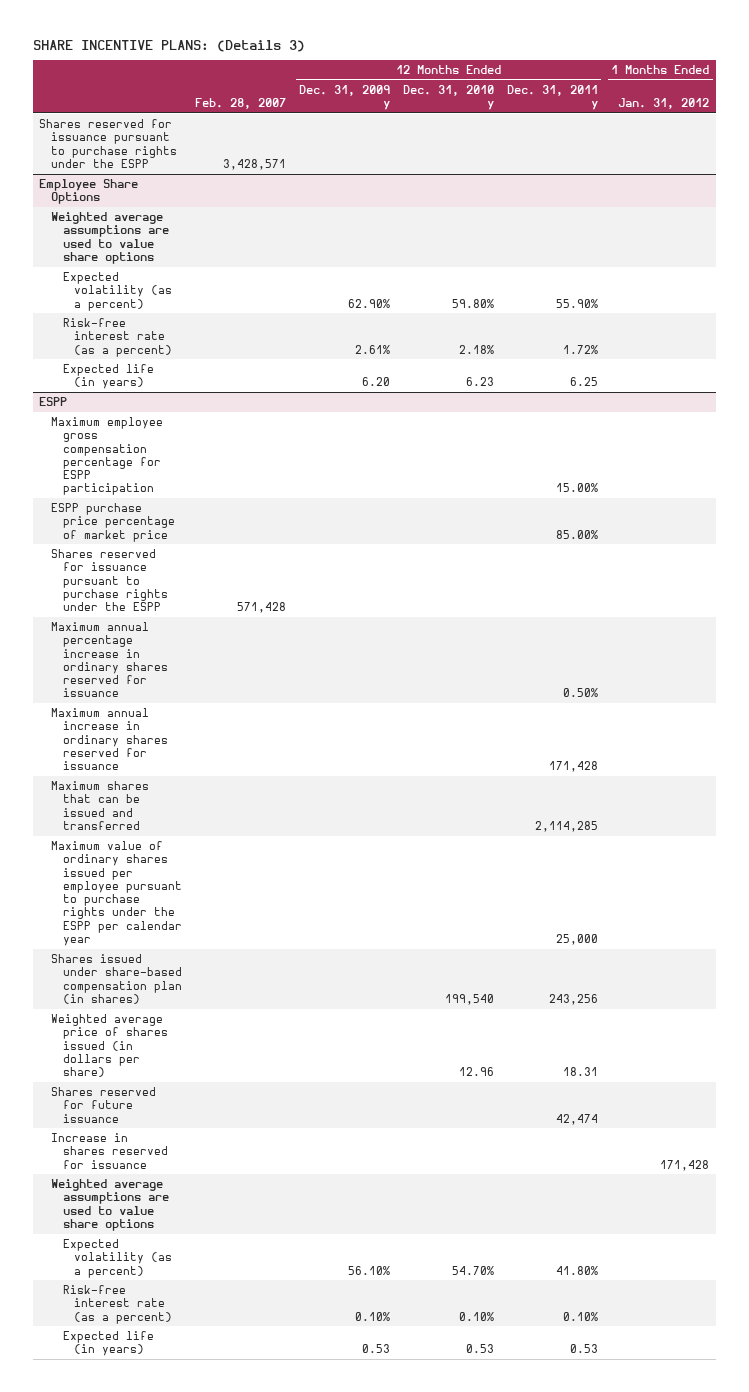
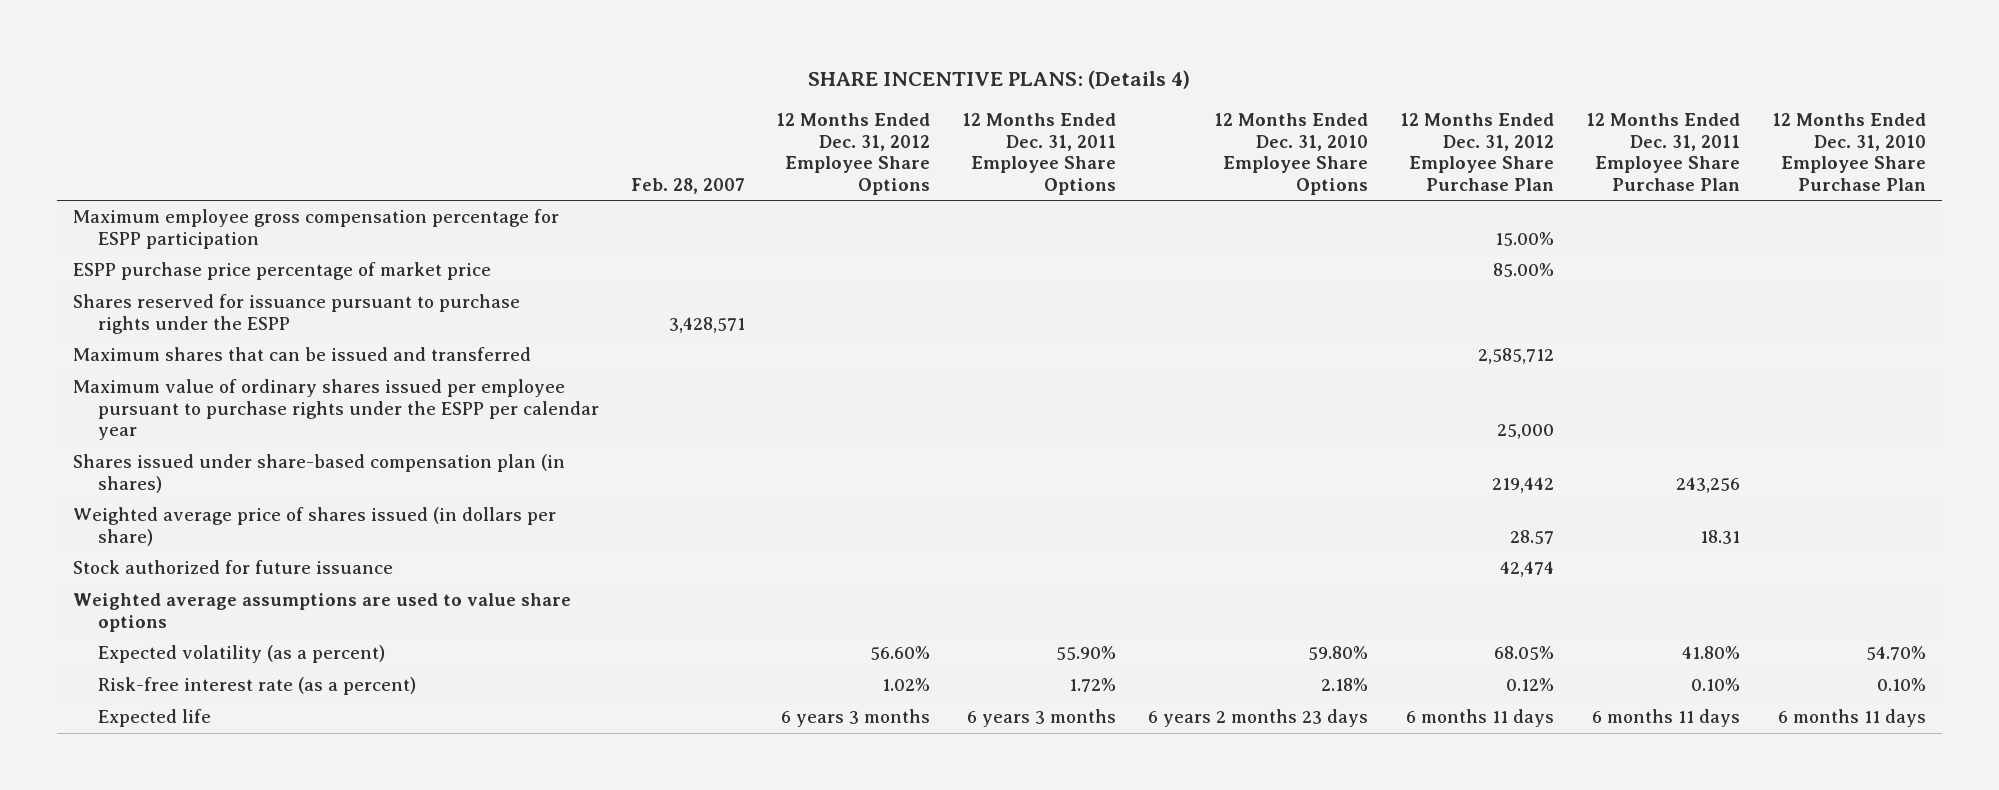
- SHARE INCENTIVE PLANS: (Details 3)
+ SHARE INCENTIVE PLANS: (Details 4)
- | Feb. 28, 2007 | 12 Months Ended Dec. 31, 2009 y | 12 Months Ended Dec. 31, 2010 y | 12 Months Ended Dec. 31, 2011 y | 1 Months Ended Jan. 31, 2012
+ | Feb. 28, 2007 | 12 Months Ended Dec. 31, 2012 Employee Share Options | 12 Months Ended Dec. 31, 2011 Employee Share Options | 12 Months Ended Dec. 31, 2010 Employee Share Options | 12 Months Ended Dec. 31, 2012 Employee Share Purchase Plan | 12 Months Ended Dec. 31, 2011 Employee Share Purchase Plan | 12 Months Ended Dec. 31, 2010 Employee Share Purchase Plan
+ Maximum employee gross compensation percentage for ESPP participation | | | | | 15.00% | |
+ ESPP purchase price percentage of market price | | | | | 85.00% | |
- Employee Share Options
- Weighted average assumptions are used to value share options
- Expected volatility (as a percent) | | 62.90% | 59.80% | 55.90% |
- Risk-free interest rate (as a percent) | | 2.61% | 2.18% | 1.72% |
- Expected life (in years) | | 6.20 | 6.23 | 6.25 |
- ESPP
- Maximum employee gross compensation percentage for ESPP participation | | | | 15.00% |
- ESPP purchase price percentage of market price | | | | 85.00% |
- Shares reserved for issuance pursuant to purchase rights under the ESPP | 571,428 | | | |
- Maximum annual percentage increase in ordinary shares reserved for issuance | | | | 0.50% |
- Maximum annual increase in ordinary shares reserved for issuance | | | | 171,428 |
- Maximum shares that can be issued and transferred | | | | 2,114,285 |
- Maximum value of ordinary shares issued per employee pursuant to purchase rights under the ESPP per calendar year | | | | 25,000 |
- Shares issued under share-based compensation plan (in shares) | | | 199,540 | 243,256 |
- Weighted average price of shares issued (in dollars per share) | | | 12.96 | 18.31 |
- Shares reserved for future issuance | | | | 42,474 |
- Increase in shares reserved for issuance | | | | | 171,428
- Weighted average assumptions are used to value share options
- Expected volatility (as a percent) | | 56.10% | 54.70% | 41.80% |
- Risk-free interest rate (as a percent) | | 0.10% | 0.10% | 0.10% |
- Expected life (in years) | | 0.53 | 0.53 | 0.53 |
+ Maximum shares that can be issued and transferred | | | | | 2,585,712 | |
+ Maximum value of ordinary shares issued per employee pursuant to purchase rights under the ESPP per calendar year | | | | | 25,000 | |
+ Shares issued under share-based compensation plan (in shares) | | | | | 219,442 | 243,256 |
+ Weighted average price of shares issued (in dollars per share) | | | | | 28.57 | 18.31 |
+ Stock authorized for future issuance | | | | | 42,474 | |
+ Weighted average assumptions are used to value share options
+ Expected volatility (as a percent) | | 56.60% | 55.90% | 59.80% | 68.05% | 41.80% | 54.70%
+ Risk-free interest rate (as a percent) | | 1.02% | 1.72% | 2.18% | 0.12% | 0.10% | 0.10%
+ Expected life | | 6 years 3 months | 6 years 3 months | 6 years 2 months 23 days | 6 months 11 days | 6 months 11 days | 6 months 11 days

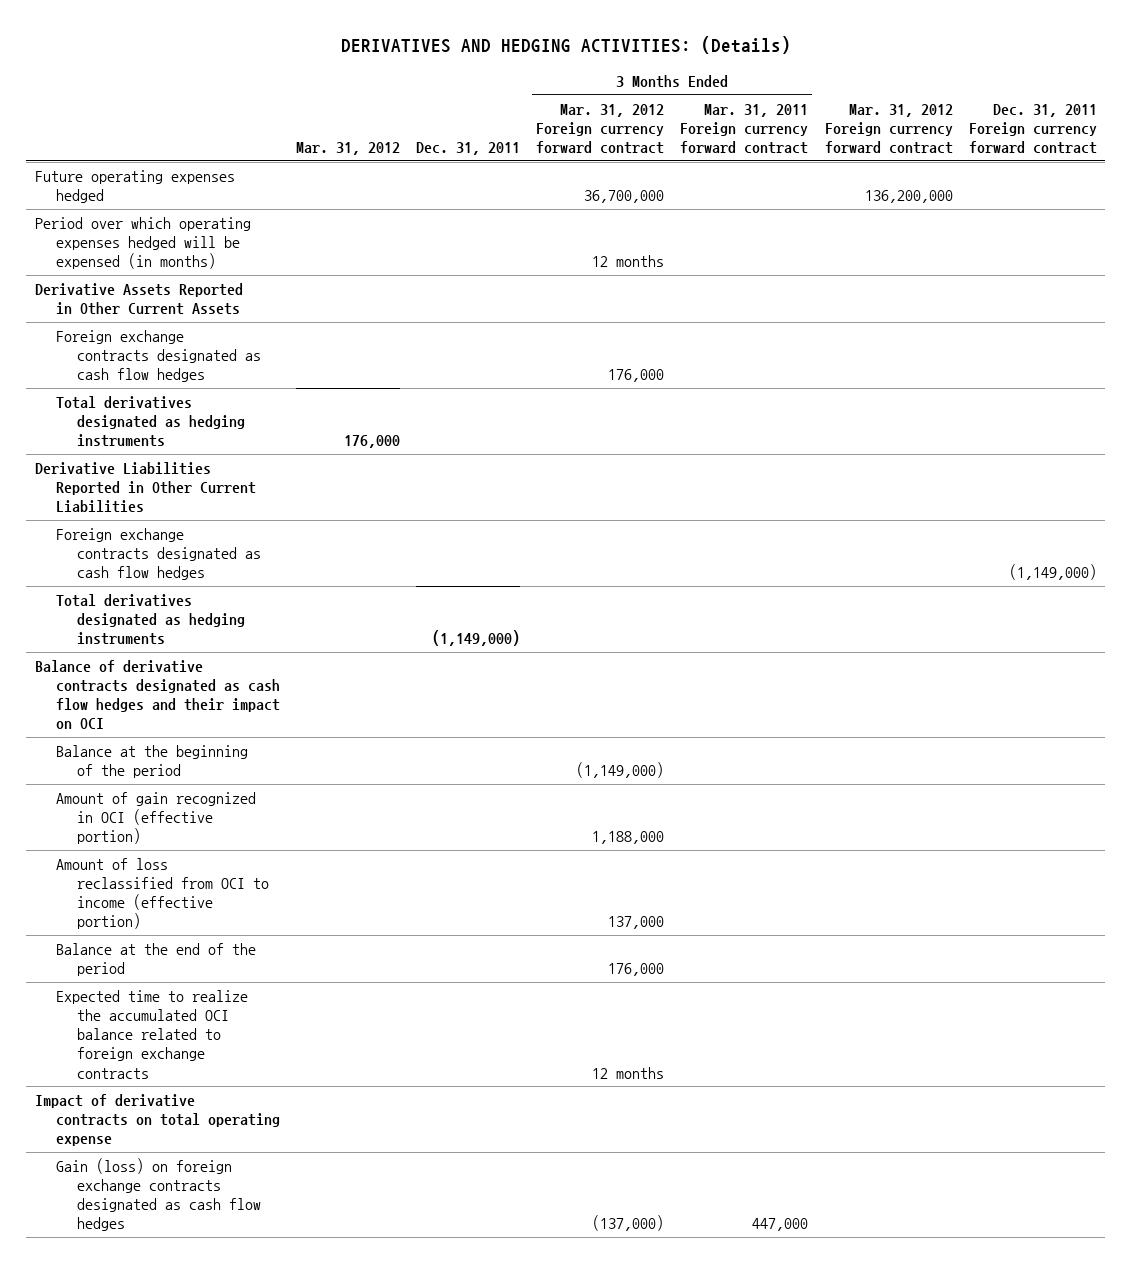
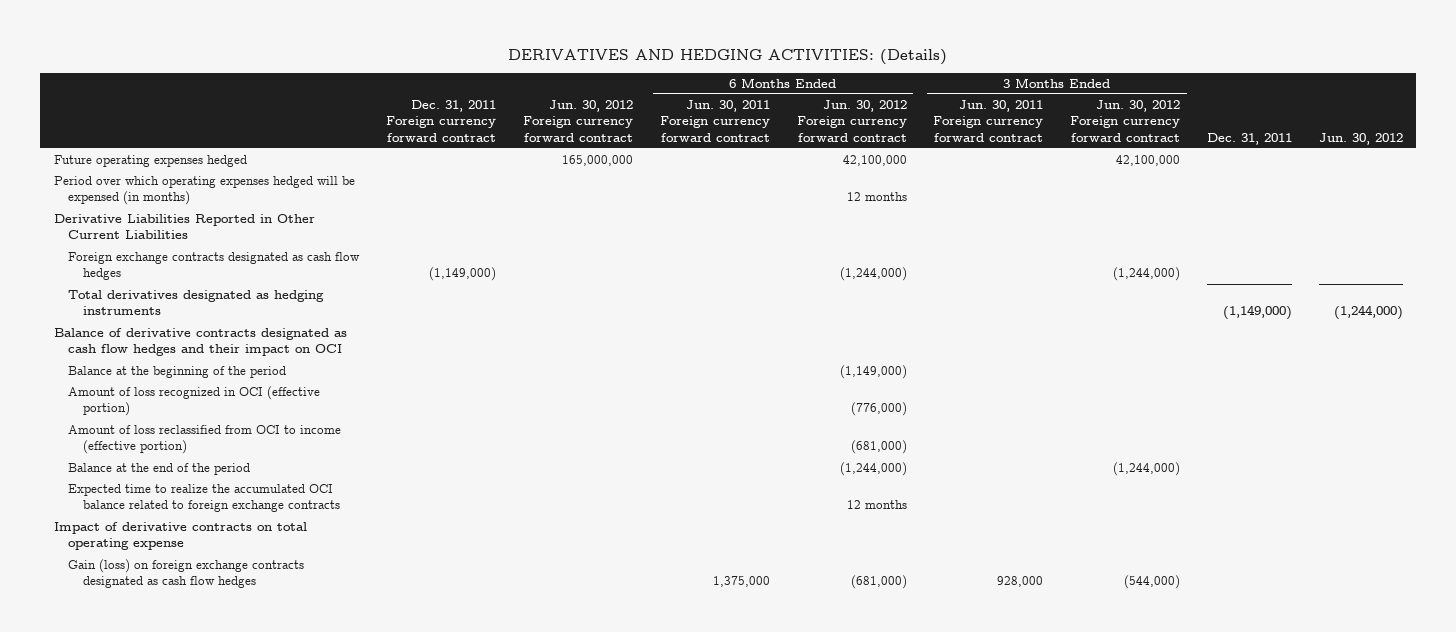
- | Mar. 31, 2012 | Dec. 31, 2011 | 3 Months Ended Mar. 31, 2012 Foreign currency forward contract | 3 Months Ended Mar. 31, 2011 Foreign currency forward contract | Mar. 31, 2012 Foreign currency forward contract | Dec. 31, 2011 Foreign currency forward contract
+ | Dec. 31, 2011 Foreign currency forward contract | Jun. 30, 2012 Foreign currency forward contract | 6 Months Ended Jun. 30, 2011 Foreign currency forward contract | 6 Months Ended Jun. 30, 2012 Foreign currency forward contract | 3 Months Ended Jun. 30, 2011 Foreign currency forward contract | 3 Months Ended Jun. 30, 2012 Foreign currency forward contract | Dec. 31, 2011 | Jun. 30, 2012
- Derivative Assets Reported in Other Current Assets
- Foreign exchange contracts designated as cash flow hedges | | | 176,000 | | |
- Total derivatives designated as hedging instruments | 176,000 | | | | |
- Amount of gain recognized in OCI (effective portion) | | | 1,188,000 | | |
+ Amount of loss recognized in OCI (effective portion) | | | | (776,000) | | | |

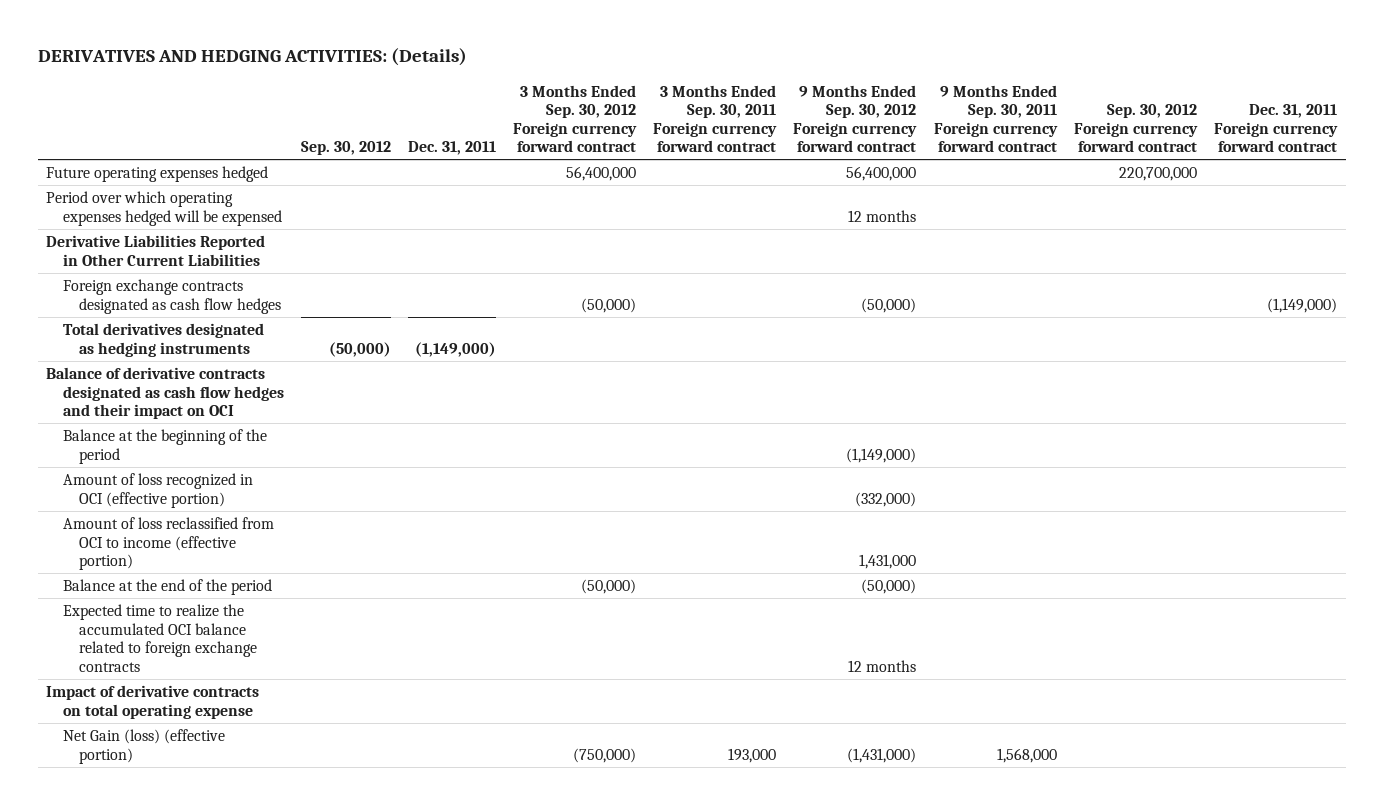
- | Dec. 31, 2011 Foreign currency forward contract | Jun. 30, 2012 Foreign currency forward contract | 6 Months Ended Jun. 30, 2011 Foreign currency forward contract | 6 Months Ended Jun. 30, 2012 Foreign currency forward contract | 3 Months Ended Jun. 30, 2011 Foreign currency forward contract | 3 Months Ended Jun. 30, 2012 Foreign currency forward contract | Dec. 31, 2011 | Jun. 30, 2012
+ | Sep. 30, 2012 | Dec. 31, 2011 | 3 Months Ended Sep. 30, 2012 Foreign currency forward contract | 3 Months Ended Sep. 30, 2011 Foreign currency forward contract | 9 Months Ended Sep. 30, 2012 Foreign currency forward contract | 9 Months Ended Sep. 30, 2011 Foreign currency forward contract | Sep. 30, 2012 Foreign currency forward contract | Dec. 31, 2011 Foreign currency forward contract
- Period over which operating expenses hedged will be expensed (in months) | | | | 12 months | | | |
+ Period over which operating expenses hedged will be expensed | | | | | 12 months | | |
- Gain (loss) on foreign exchange contracts designated as cash flow hedges | | | 1,375,000 | (681,000) | 928,000 | (544,000) | |
+ Net Gain (loss) (effective portion) | | | (750,000) | 193,000 | (1,431,000) | 1,568,000 | |

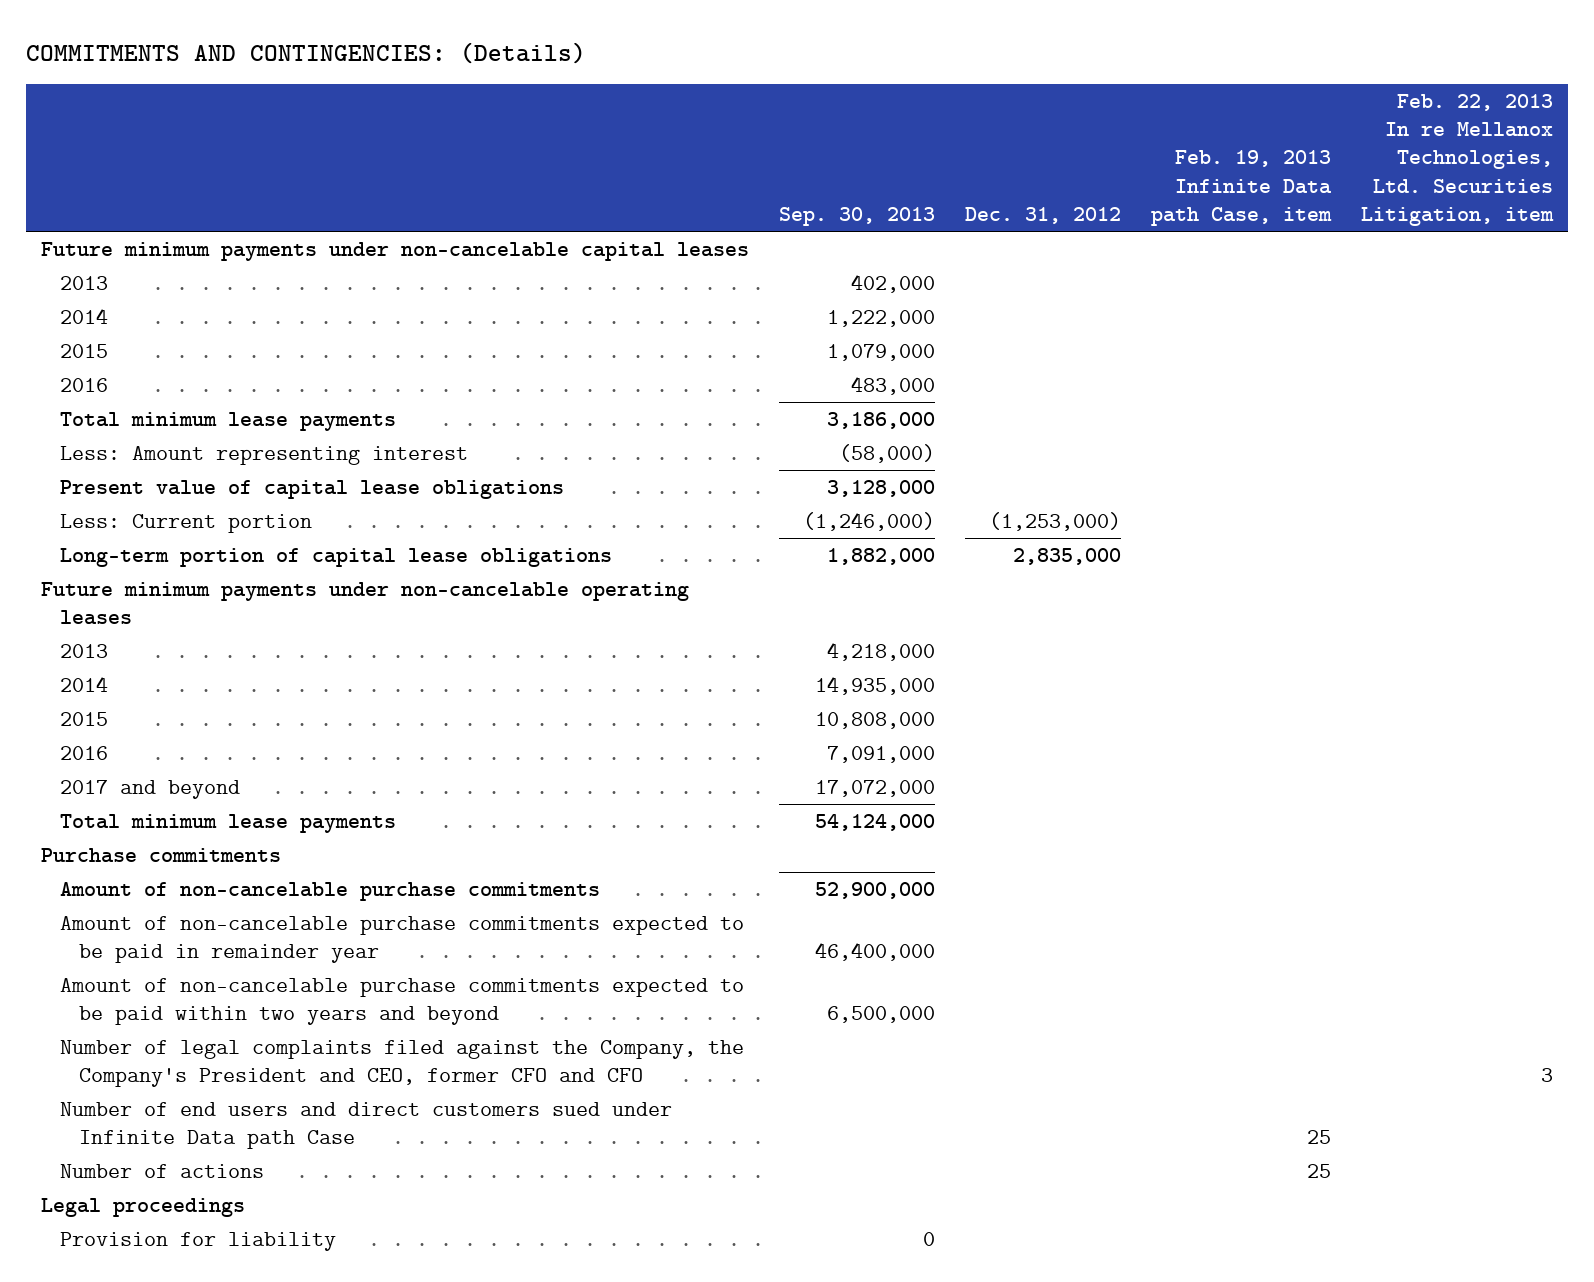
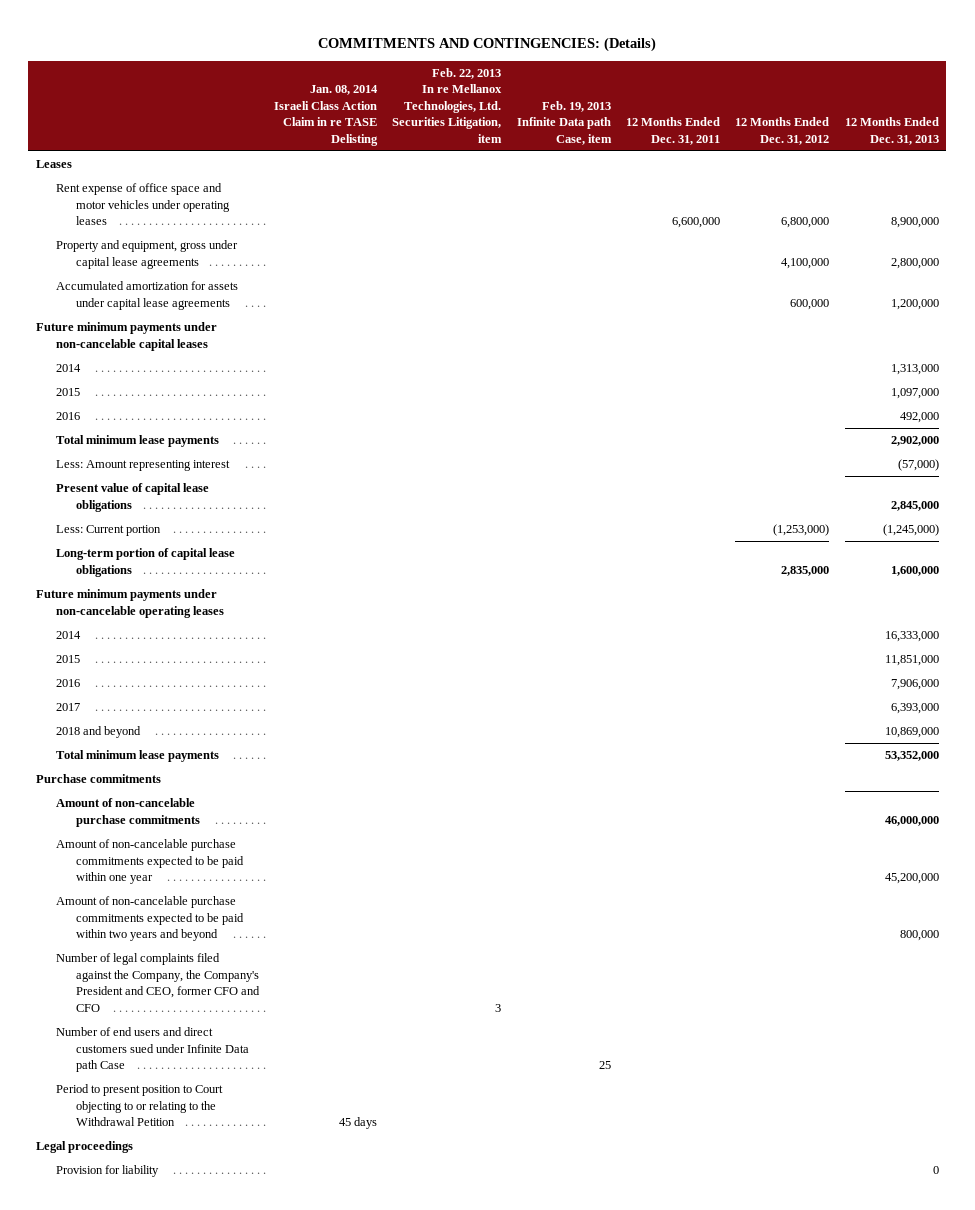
- | Sep. 30, 2013 | Dec. 31, 2012 | Feb. 19, 2013 Infinite Data path Case, item | Feb. 22, 2013 In re Mellanox Technologies, Ltd. Securities Litigation, item
+ | Jan. 08, 2014 Israeli Class Action Claim in re TASE Delisting | Feb. 22, 2013 In re Mellanox Technologies, Ltd. Securities Litigation, item | Feb. 19, 2013 Infinite Data path Case, item | 12 Months Ended Dec. 31, 2011 | 12 Months Ended Dec. 31, 2012 | 12 Months Ended Dec. 31, 2013
+ Leases
+ Rent expense of office space and motor vehicles under operating leases | | | | 6,600,000 | 6,800,000 | 8,900,000
+ Property and equipment, gross under capital lease agreements | | | | | 4,100,000 | 2,800,000
+ Accumulated amortization for assets under capital lease agreements | | | | | 600,000 | 1,200,000
- 2013 | 402,000 | | |
- 2013 | 4,218,000 | | |
- 2017 and beyond | 17,072,000 | | |
+ 2017 | | | | | | 6,393,000
+ 2018 and beyond | | | | | | 10,869,000
- Amount of non-cancelable purchase commitments expected to be paid in remainder year | 46,400,000 | | |
+ Amount of non-cancelable purchase commitments expected to be paid within one year | | | | | | 45,200,000
- Number of actions | | | 25 |
+ Period to present position to Court objecting to or relating to the Withdrawal Petition | 45 days | | | | |

